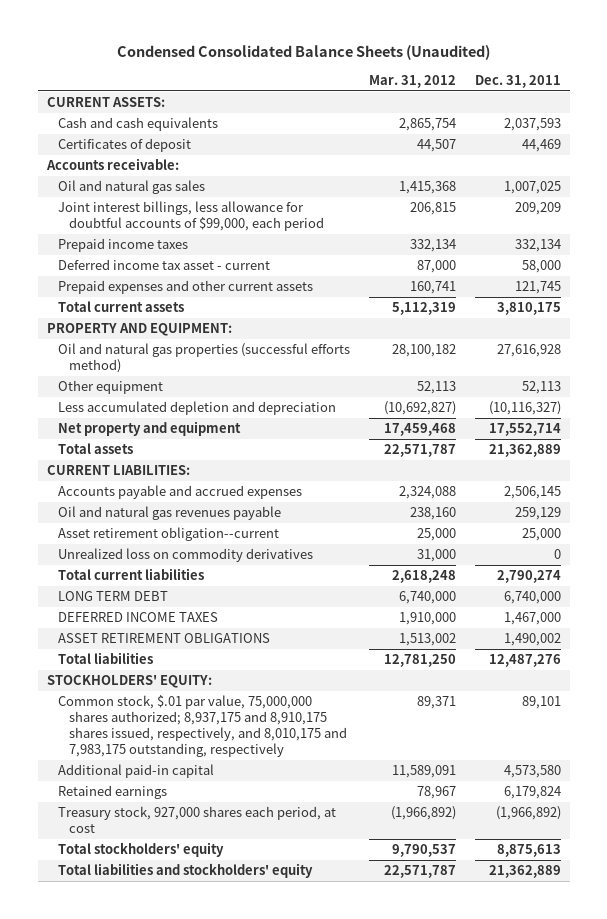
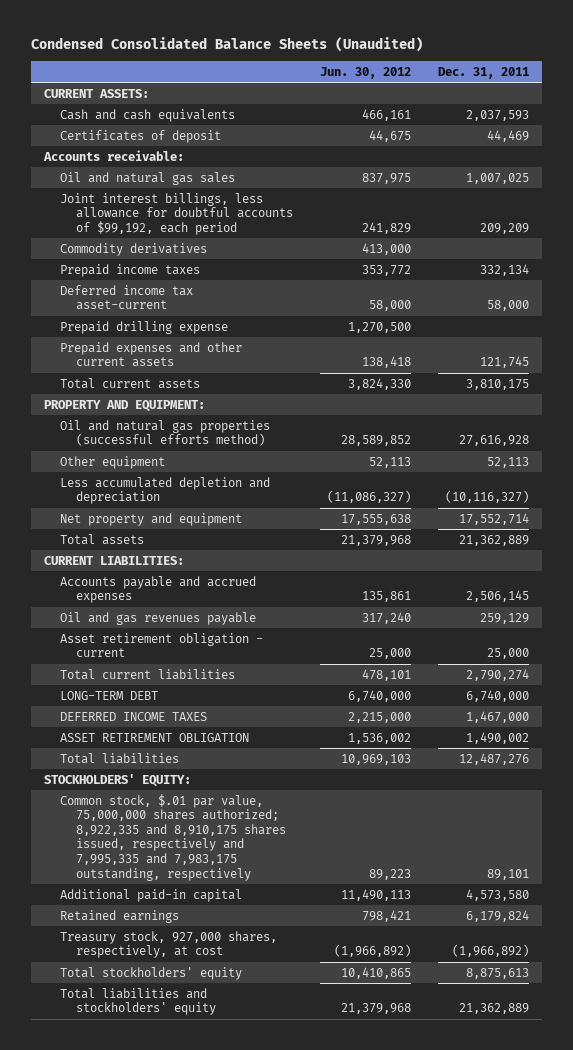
- | Mar. 31, 2012 | Dec. 31, 2011
+ | Jun. 30, 2012 | Dec. 31, 2011
- Joint interest billings, less allowance for doubtful accounts of $99,000, each period | 206,815 | 209,209
+ Joint interest billings, less allowance for doubtful accounts of $99,192, each period | 241,829 | 209,209
+ Commodity derivatives | 413,000 |
- Deferred income tax asset - current | 87,000 | 58,000
+ Deferred income tax asset-current | 58,000 | 58,000
+ Prepaid drilling expense | 1,270,500 |
- Oil and natural gas revenues payable | 238,160 | 259,129
- Asset retirement obligation--current | 25,000 | 25,000
- Unrealized loss on commodity derivatives | 31,000 | 0
+ Oil and gas revenues payable | 317,240 | 259,129
+ Asset retirement obligation - current | 25,000 | 25,000
- LONG TERM DEBT | 6,740,000 | 6,740,000
+ LONG-TERM DEBT | 6,740,000 | 6,740,000
- ASSET RETIREMENT OBLIGATIONS | 1,513,002 | 1,490,002
+ ASSET RETIREMENT OBLIGATION | 1,536,002 | 1,490,002
- Common stock, $.01 par value, 75,000,000 shares authorized; 8,937,175 and 8,910,175 shares issued, respectively, and 8,010,175 and 7,983,175 outstanding, respectively | 89,371 | 89,101
+ Common stock, $.01 par value, 75,000,000 shares authorized; 8,922,335 and 8,910,175 shares issued, respectively and 7,995,335 and 7,983,175 outstanding, respectively | 89,223 | 89,101
- Treasury stock, 927,000 shares each period, at cost | (1,966,892) | (1,966,892)
+ Treasury stock, 927,000 shares, respectively, at cost | (1,966,892) | (1,966,892)

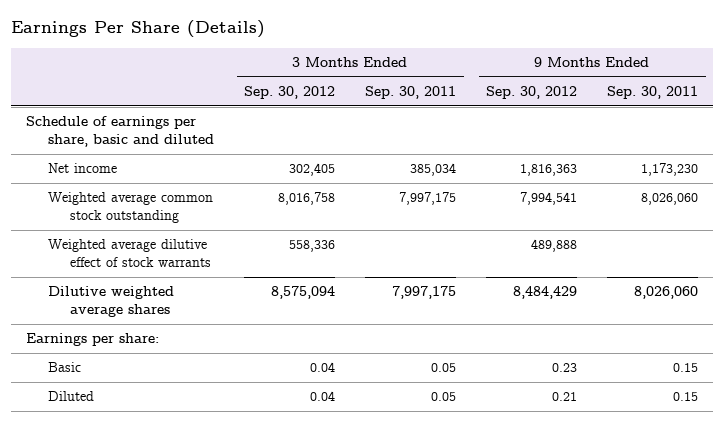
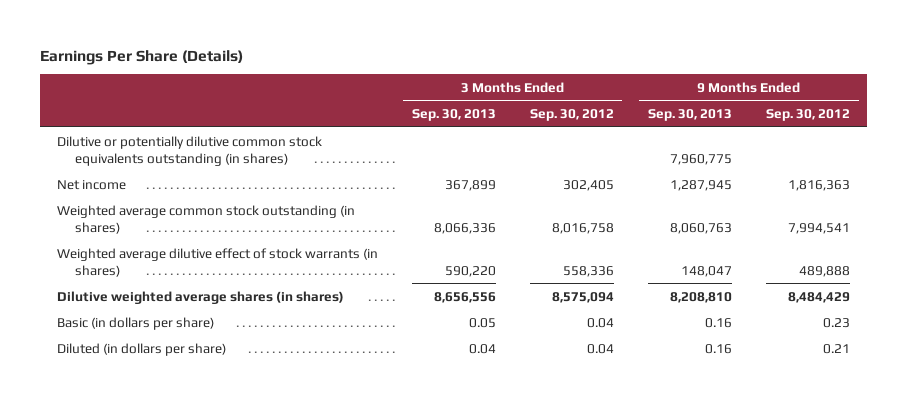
- | 3 Months Ended Sep. 30, 2012 | 3 Months Ended Sep. 30, 2011 | 9 Months Ended Sep. 30, 2012 | 9 Months Ended Sep. 30, 2011
+ | 3 Months Ended Sep. 30, 2013 | 3 Months Ended Sep. 30, 2012 | 9 Months Ended Sep. 30, 2013 | 9 Months Ended Sep. 30, 2012
- Schedule of earnings per share, basic and diluted
+ Dilutive or potentially dilutive common stock equivalents outstanding (in shares) | | | 7,960,775 |
- Weighted average common stock outstanding | 8,016,758 | 7,997,175 | 7,994,541 | 8,026,060
- Weighted average dilutive effect of stock warrants | 558,336 | | 489,888 |
- Dilutive weighted average shares | 8,575,094 | 7,997,175 | 8,484,429 | 8,026,060
- Earnings per share:
- Basic | 0.04 | 0.05 | 0.23 | 0.15
- Diluted | 0.04 | 0.05 | 0.21 | 0.15
+ Weighted average common stock outstanding (in shares) | 8,066,336 | 8,016,758 | 8,060,763 | 7,994,541
+ Weighted average dilutive effect of stock warrants (in shares) | 590,220 | 558,336 | 148,047 | 489,888
+ Dilutive weighted average shares (in shares) | 8,656,556 | 8,575,094 | 8,208,810 | 8,484,429
+ Basic (in dollars per share) | 0.05 | 0.04 | 0.16 | 0.23
+ Diluted (in dollars per share) | 0.04 | 0.04 | 0.16 | 0.21

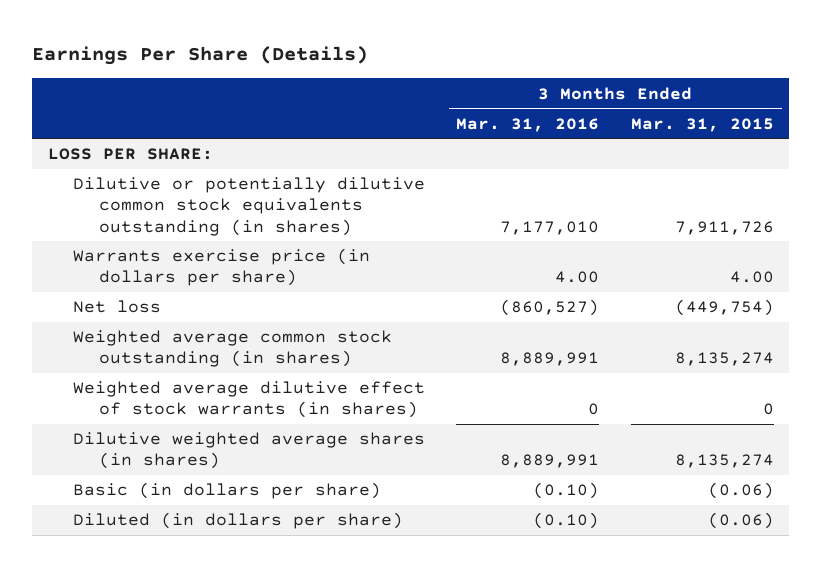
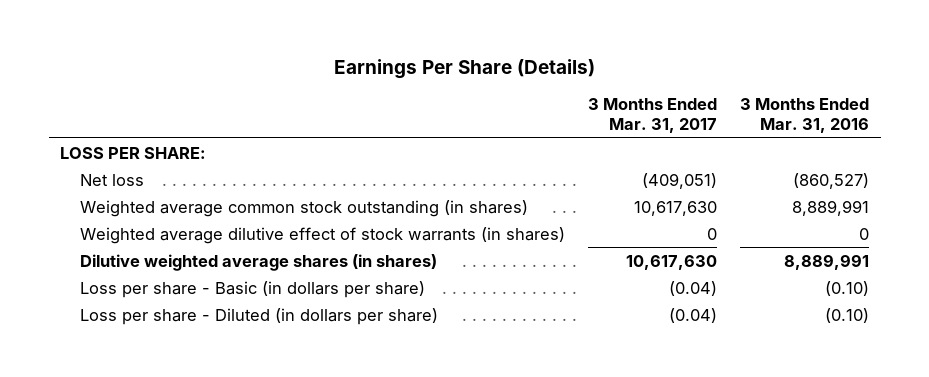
- | 3 Months Ended Mar. 31, 2016 | 3 Months Ended Mar. 31, 2015
+ | 3 Months Ended Mar. 31, 2017 | 3 Months Ended Mar. 31, 2016
- Dilutive or potentially dilutive common stock equivalents outstanding (in shares) | 7,177,010 | 7,911,726
- Warrants exercise price (in dollars per share) | 4.00 | 4.00
- Basic (in dollars per share) | (0.10) | (0.06)
- Diluted (in dollars per share) | (0.10) | (0.06)
+ Loss per share - Basic (in dollars per share) | (0.04) | (0.10)
+ Loss per share - Diluted (in dollars per share) | (0.04) | (0.10)

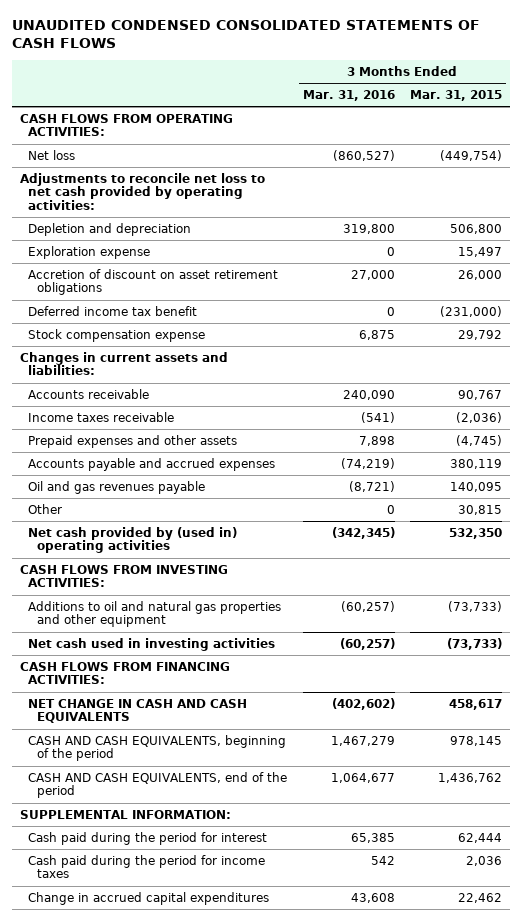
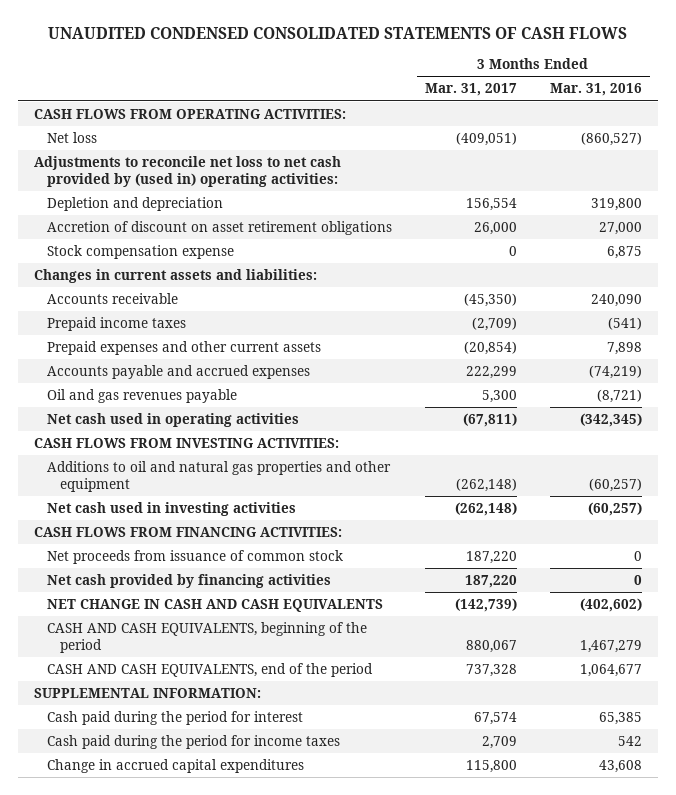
- | 3 Months Ended Mar. 31, 2016 | 3 Months Ended Mar. 31, 2015
+ | 3 Months Ended Mar. 31, 2017 | 3 Months Ended Mar. 31, 2016
- Adjustments to reconcile net loss to net cash provided by operating activities:
+ Adjustments to reconcile net loss to net cash provided by (used in) operating activities:
- Exploration expense | 0 | 15,497
- Deferred income tax benefit | 0 | (231,000)
- Income taxes receivable | (541) | (2,036)
- Prepaid expenses and other assets | 7,898 | (4,745)
+ Prepaid income taxes | (2,709) | (541)
+ Prepaid expenses and other current assets | (20,854) | 7,898
- Other | 0 | 30,815
- Net cash provided by (used in) operating activities | (342,345) | 532,350
+ Net cash used in operating activities | (67,811) | (342,345)
+ Net proceeds from issuance of common stock | 187,220 | 0
+ Net cash provided by financing activities | 187,220 | 0

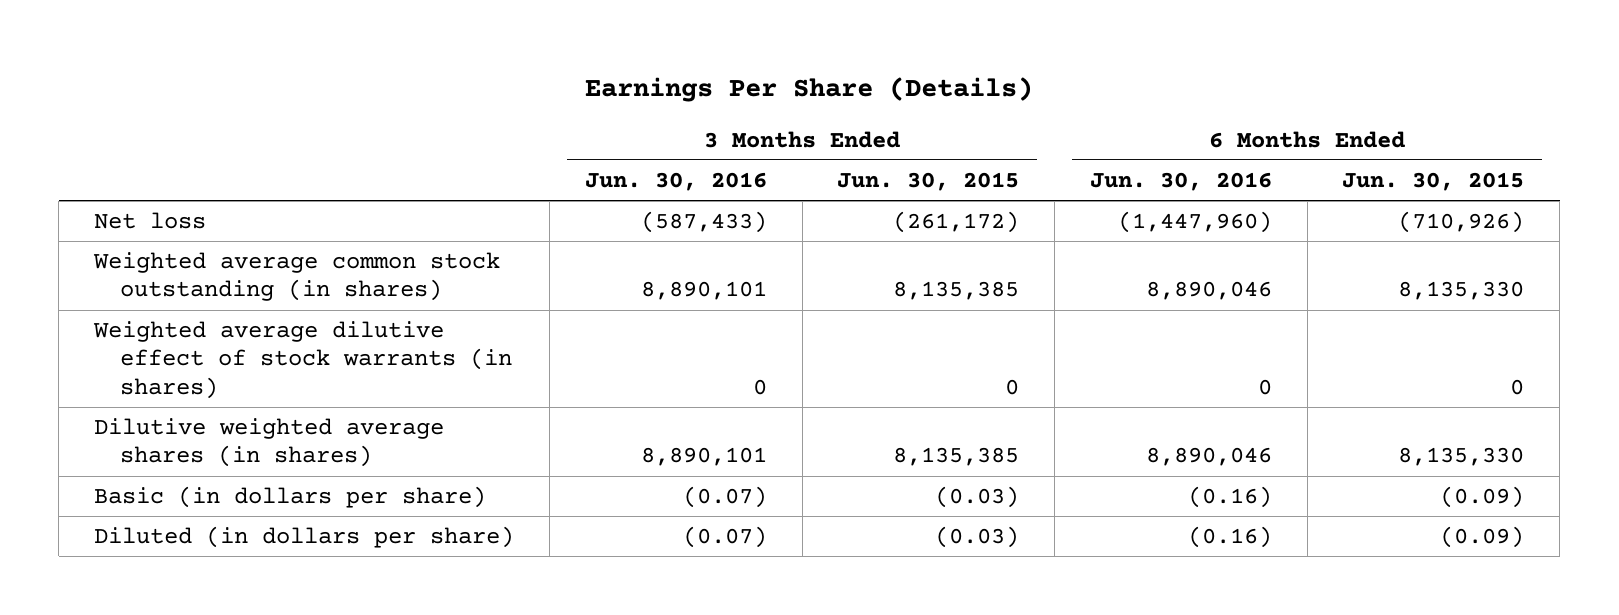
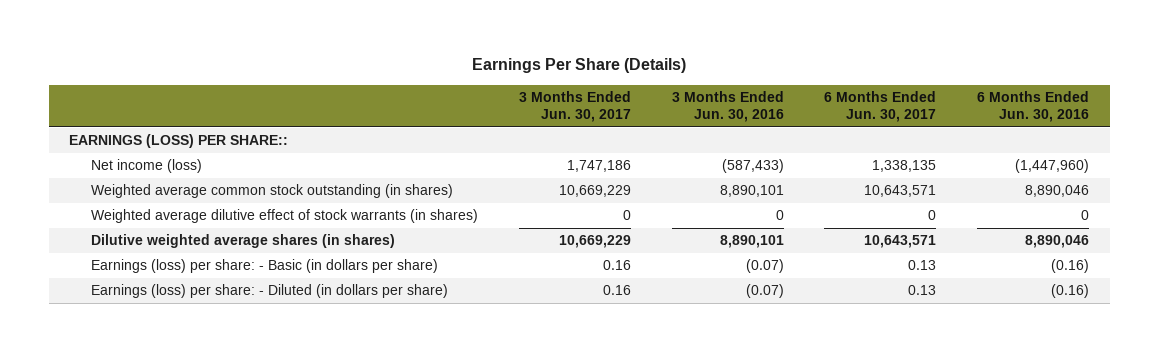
- | 3 Months Ended Jun. 30, 2016 | 3 Months Ended Jun. 30, 2015 | 6 Months Ended Jun. 30, 2016 | 6 Months Ended Jun. 30, 2015
+ | 3 Months Ended Jun. 30, 2017 | 3 Months Ended Jun. 30, 2016 | 6 Months Ended Jun. 30, 2017 | 6 Months Ended Jun. 30, 2016
- Net loss | (587,433) | (261,172) | (1,447,960) | (710,926)
+ EARNINGS (LOSS) PER SHARE::
+ Net income (loss) | 1,747,186 | (587,433) | 1,338,135 | (1,447,960)
- Basic (in dollars per share) | (0.07) | (0.03) | (0.16) | (0.09)
- Diluted (in dollars per share) | (0.07) | (0.03) | (0.16) | (0.09)
+ Earnings (loss) per share: - Basic (in dollars per share) | 0.16 | (0.07) | 0.13 | (0.16)
+ Earnings (loss) per share: - Diluted (in dollars per share) | 0.16 | (0.07) | 0.13 | (0.16)

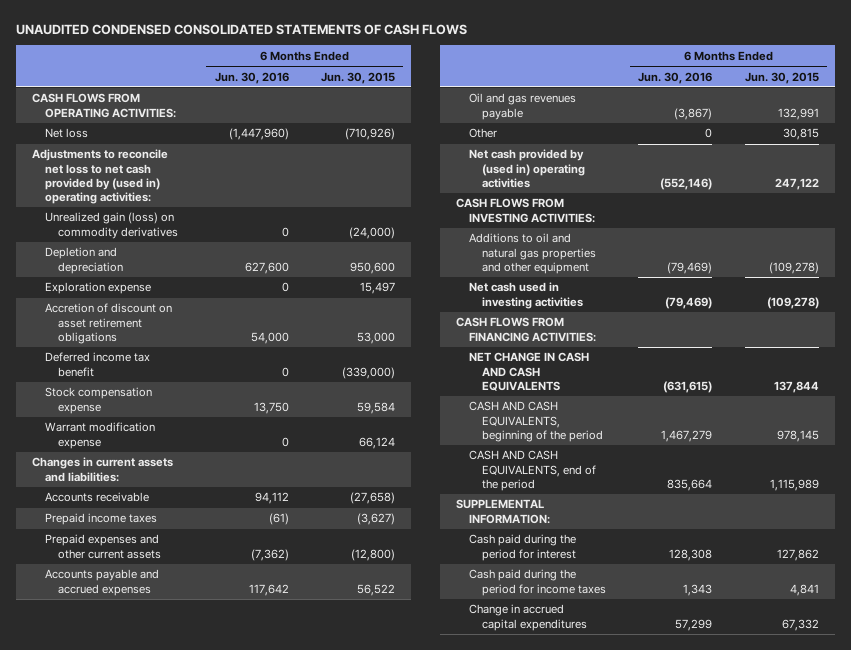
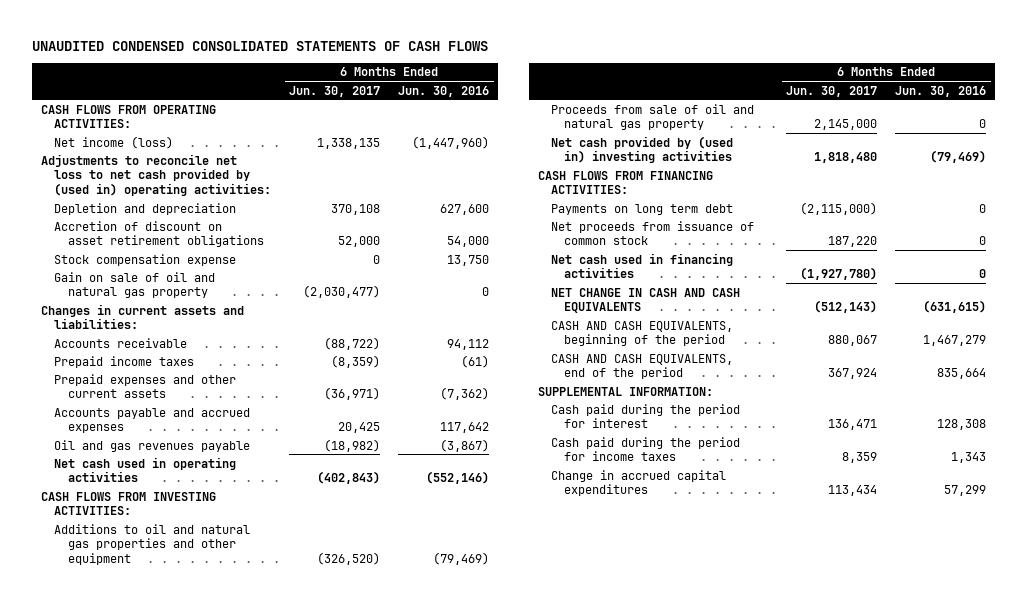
- | 6 Months Ended Jun. 30, 2016 | 6 Months Ended Jun. 30, 2015
+ | 6 Months Ended Jun. 30, 2017 | 6 Months Ended Jun. 30, 2016
- Net loss | (1,447,960) | (710,926)
+ Net income (loss) | 1,338,135 | (1,447,960)
- Unrealized gain (loss) on commodity derivatives | 0 | (24,000)
- Exploration expense | 0 | 15,497
- Deferred income tax benefit | 0 | (339,000)
- Warrant modification expense | 0 | 66,124
+ Gain on sale of oil and natural gas property | (2,030,477) | 0
- Other | 0 | 30,815
- Net cash provided by (used in) operating activities | (552,146) | 247,122
+ Net cash used in operating activities | (402,843) | (552,146)
- Net cash used in investing activities | (79,469) | (109,278)
+ Proceeds from sale of oil and natural gas property | 2,145,000 | 0
+ Net cash provided by (used in) investing activities | 1,818,480 | (79,469)
+ Payments on long term debt | (2,115,000) | 0
+ Net proceeds from issuance of common stock | 187,220 | 0
+ Net cash used in financing activities | (1,927,780) | 0

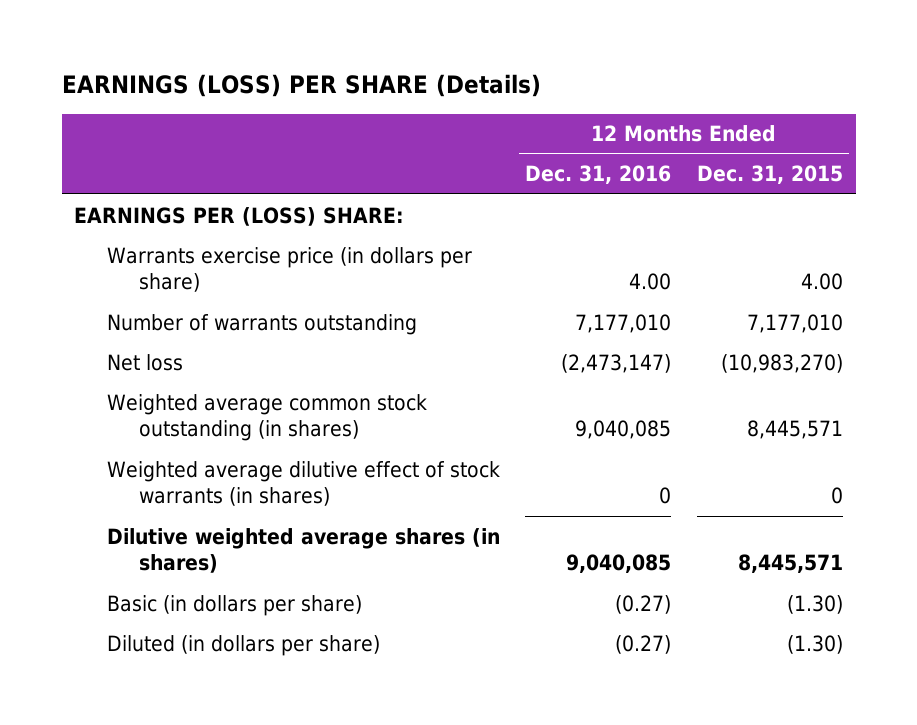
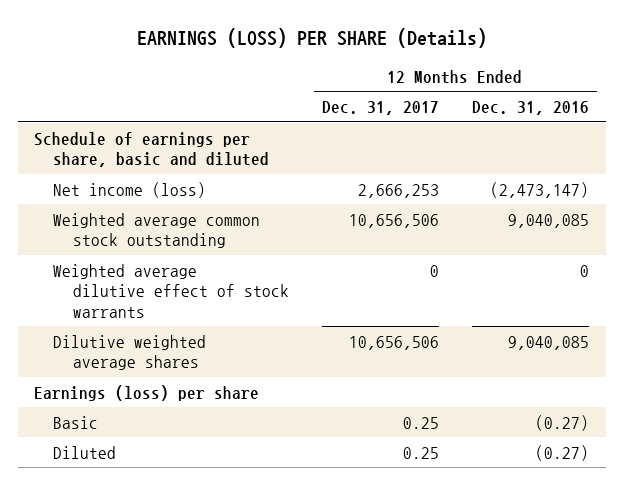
- | 12 Months Ended Dec. 31, 2016 | 12 Months Ended Dec. 31, 2015
+ | 12 Months Ended Dec. 31, 2017 | 12 Months Ended Dec. 31, 2016
- EARNINGS PER (LOSS) SHARE:
- Warrants exercise price (in dollars per share) | 4.00 | 4.00
- Number of warrants outstanding | 7,177,010 | 7,177,010
- Net loss | (2,473,147) | (10,983,270)
- Weighted average common stock outstanding (in shares) | 9,040,085 | 8,445,571
- Weighted average dilutive effect of stock warrants (in shares) | 0 | 0
- Dilutive weighted average shares (in shares) | 9,040,085 | 8,445,571
- Basic (in dollars per share) | (0.27) | (1.30)
- Diluted (in dollars per share) | (0.27) | (1.30)
+ Schedule of earnings per share, basic and diluted
+ Net income (loss) | 2,666,253 | (2,473,147)
+ Weighted average common stock outstanding | 10,656,506 | 9,040,085
+ Weighted average dilutive effect of stock warrants | 0 | 0
+ Dilutive weighted average shares | 10,656,506 | 9,040,085
+ Earnings (loss) per share
+ Basic | 0.25 | (0.27)
+ Diluted | 0.25 | (0.27)

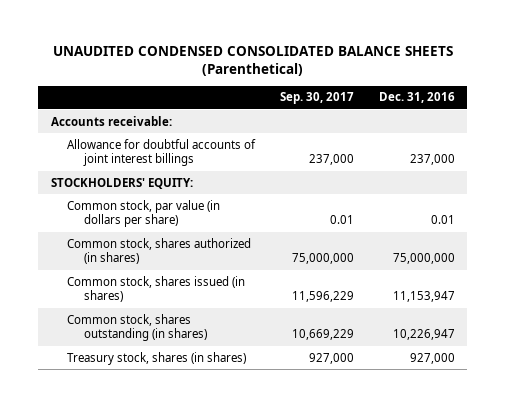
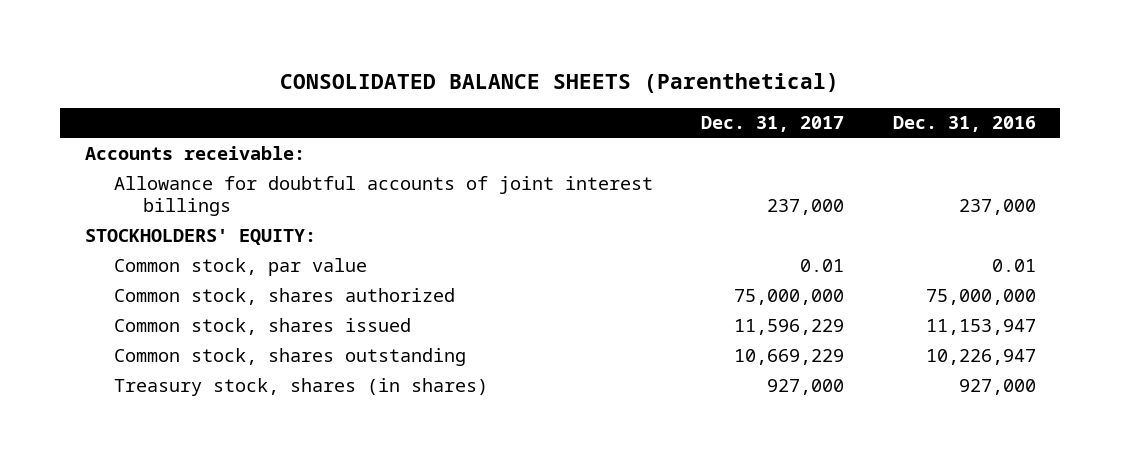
- UNAUDITED CONDENSED CONSOLIDATED BALANCE SHEETS (Parenthetical)
+ CONSOLIDATED BALANCE SHEETS (Parenthetical)
- | Sep. 30, 2017 | Dec. 31, 2016
+ | Dec. 31, 2017 | Dec. 31, 2016
- Common stock, par value (in dollars per share) | 0.01 | 0.01
- Common stock, shares authorized (in shares) | 75,000,000 | 75,000,000
- Common stock, shares issued (in shares) | 11,596,229 | 11,153,947
- Common stock, shares outstanding (in shares) | 10,669,229 | 10,226,947
+ Common stock, par value | 0.01 | 0.01
+ Common stock, shares authorized | 75,000,000 | 75,000,000
+ Common stock, shares issued | 11,596,229 | 11,153,947
+ Common stock, shares outstanding | 10,669,229 | 10,226,947

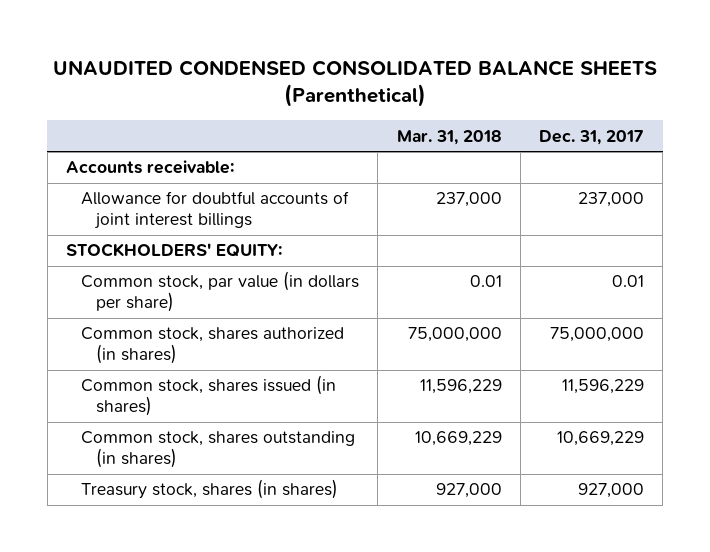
- CONSOLIDATED BALANCE SHEETS (Parenthetical)
+ UNAUDITED CONDENSED CONSOLIDATED BALANCE SHEETS (Parenthetical)
- | Dec. 31, 2017 | Dec. 31, 2016
+ | Mar. 31, 2018 | Dec. 31, 2017
- Common stock, par value | 0.01 | 0.01
- Common stock, shares authorized | 75,000,000 | 75,000,000
- Common stock, shares issued | 11,596,229 | 11,153,947
- Common stock, shares outstanding | 10,669,229 | 10,226,947
+ Common stock, par value (in dollars per share) | 0.01 | 0.01
+ Common stock, shares authorized (in shares) | 75,000,000 | 75,000,000
+ Common stock, shares issued (in shares) | 11,596,229 | 11,596,229
+ Common stock, shares outstanding (in shares) | 10,669,229 | 10,669,229

